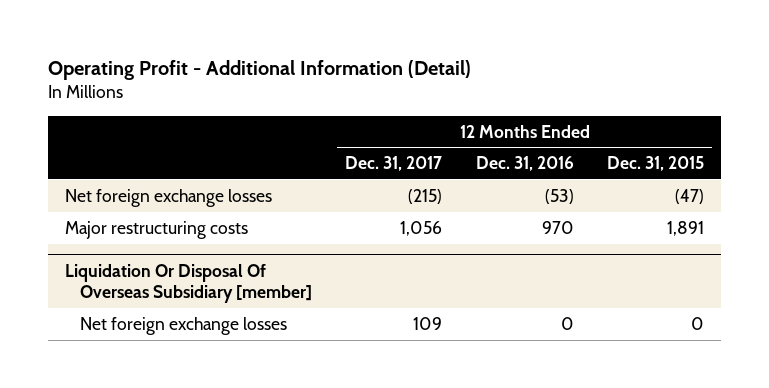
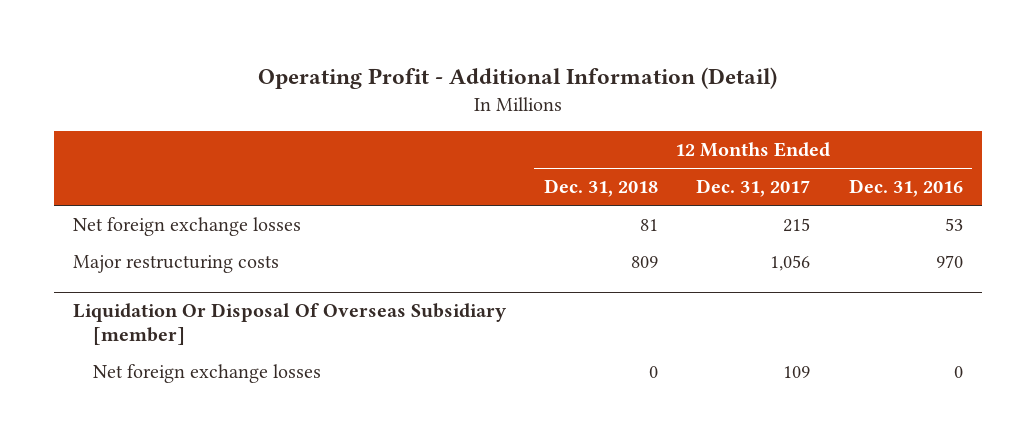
- | 12 Months Ended Dec. 31, 2017 | 12 Months Ended Dec. 31, 2016 | 12 Months Ended Dec. 31, 2015
+ | 12 Months Ended Dec. 31, 2018 | 12 Months Ended Dec. 31, 2017 | 12 Months Ended Dec. 31, 2016
- Net foreign exchange losses | (215) | (53) | (47)
+ Net foreign exchange losses | 81 | 215 | 53

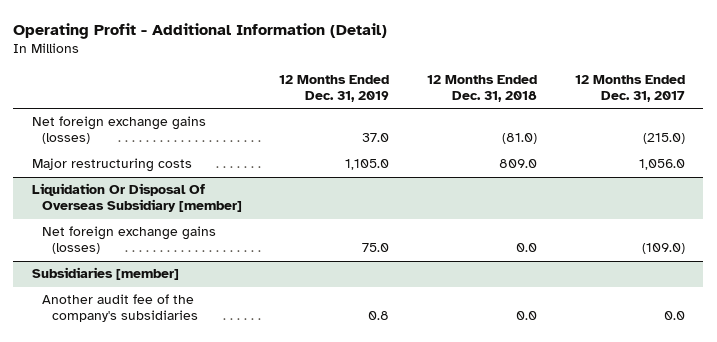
- | 12 Months Ended Dec. 31, 2018 | 12 Months Ended Dec. 31, 2017 | 12 Months Ended Dec. 31, 2016
+ | 12 Months Ended Dec. 31, 2019 | 12 Months Ended Dec. 31, 2018 | 12 Months Ended Dec. 31, 2017
- Net foreign exchange losses | 81 | 215 | 53
- Major restructuring costs | 809 | 1,056 | 970
+ Net foreign exchange gains (losses) | 37.0 | (81.0) | (215.0)
+ Major restructuring costs | 1,105.0 | 809.0 | 1,056.0
@ Liquidation Or Disposal Of Overseas Subsidiary [member]
- Net foreign exchange losses | 0 | 109 | 0
+ Net foreign exchange gains (losses) | 75.0 | 0.0 | (109.0)
+ Subsidiaries [member]
+ Another audit fee of the company's subsidiaries | 0.8 | 0.0 | 0.0

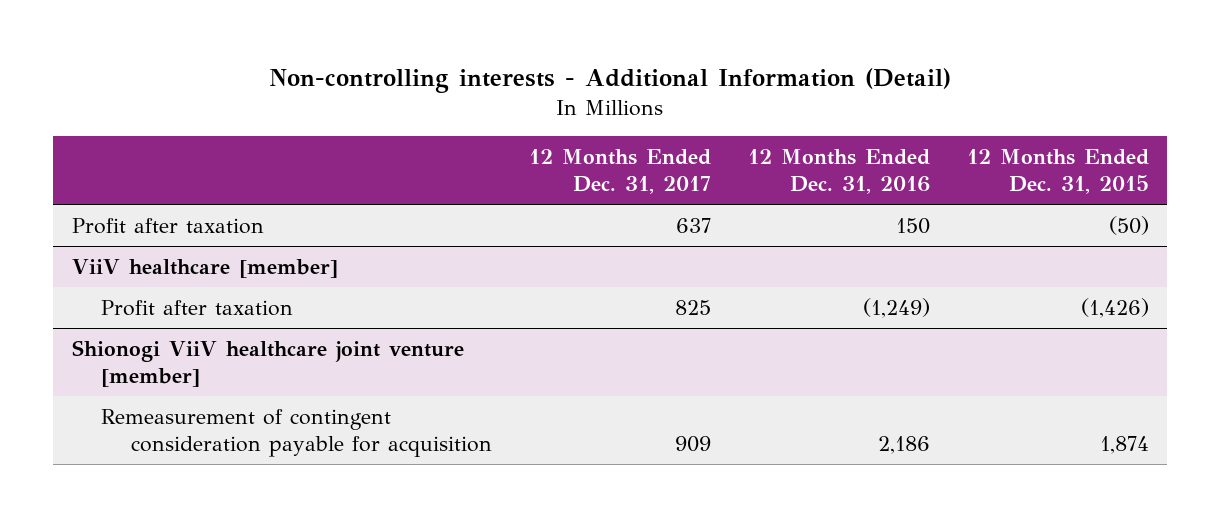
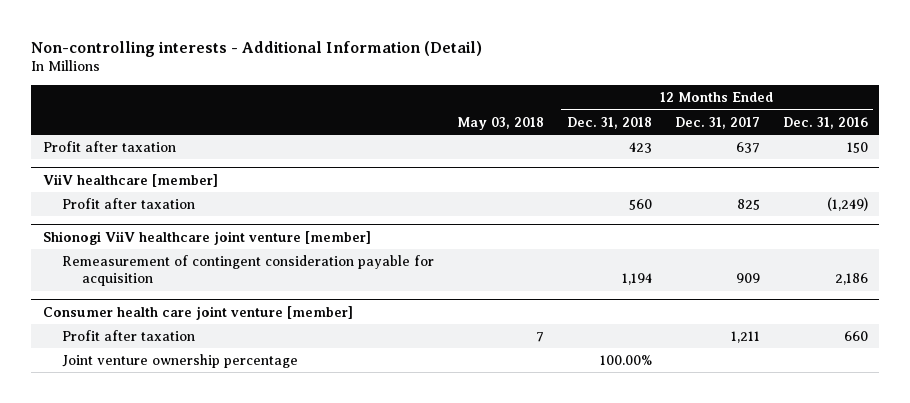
- | 12 Months Ended Dec. 31, 2017 | 12 Months Ended Dec. 31, 2016 | 12 Months Ended Dec. 31, 2015
+ | May 03, 2018 | 12 Months Ended Dec. 31, 2018 | 12 Months Ended Dec. 31, 2017 | 12 Months Ended Dec. 31, 2016
+ Consumer health care joint venture [member]
+ Profit after taxation | 7 | | 1,211 | 660
+ Joint venture ownership percentage | | 100.00% | |

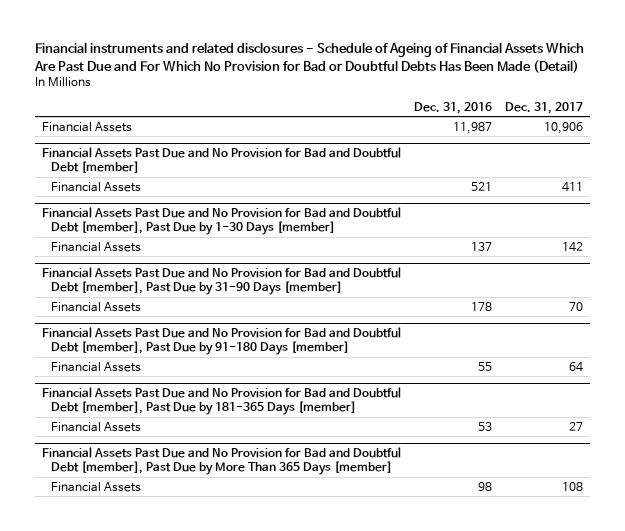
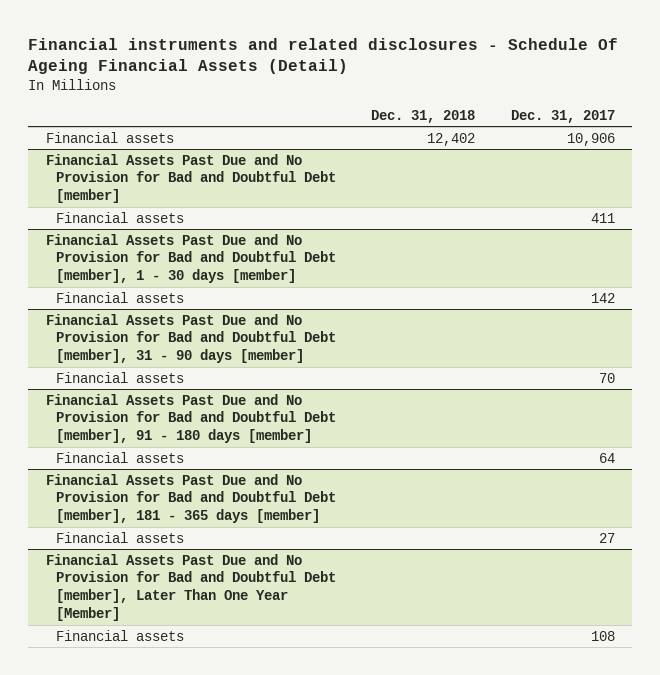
- Financial instruments and related disclosures - Schedule of Ageing of Financial Assets Which Are Past Due and For Which No Provision for Bad or Doubtful Debts Has Been Made (Detail)
+ Financial instruments and related disclosures - Schedule Of Ageing Financial Assets (Detail)
- | Dec. 31, 2016 | Dec. 31, 2017
+ | Dec. 31, 2018 | Dec. 31, 2017
- Financial Assets | 11,987 | 10,906
+ Financial assets | 12,402 | 10,906
@ Financial Assets Past Due and No Provision for Bad and Doubtful Debt [member]
- Financial Assets | 521 | 411
- Financial Assets Past Due and No Provision for Bad and Doubtful Debt [member], Past Due by 1-30 Days [member]
- Financial Assets | 137 | 142
- Financial Assets Past Due and No Provision for Bad and Doubtful Debt [member], Past Due by 31-90 Days [member]
- Financial Assets | 178 | 70
- Financial Assets Past Due and No Provision for Bad and Doubtful Debt [member], Past Due by 91-180 Days [member]
- Financial Assets | 55 | 64
- Financial Assets Past Due and No Provision for Bad and Doubtful Debt [member], Past Due by 181-365 Days [member]
- Financial Assets | 53 | 27
- Financial Assets Past Due and No Provision for Bad and Doubtful Debt [member], Past Due by More Than 365 Days [member]
- Financial Assets | 98 | 108
@ Financial Assets Past Due and No Provision for Bad and Doubtful Debt [member]
+ Financial assets | | 411
+ Financial Assets Past Due and No Provision for Bad and Doubtful Debt [member], 1 - 30 days [member]
+ Financial assets | | 142
+ Financial Assets Past Due and No Provision for Bad and Doubtful Debt [member], 31 - 90 days [member]
+ Financial assets | | 70
+ Financial Assets Past Due and No Provision for Bad and Doubtful Debt [member], 91 - 180 days [member]
+ Financial assets | | 64
+ Financial Assets Past Due and No Provision for Bad and Doubtful Debt [member], 181 - 365 days [member]
+ Financial assets | | 27
+ Financial Assets Past Due and No Provision for Bad and Doubtful Debt [member], Later Than One Year [Member]
+ Financial assets | | 108

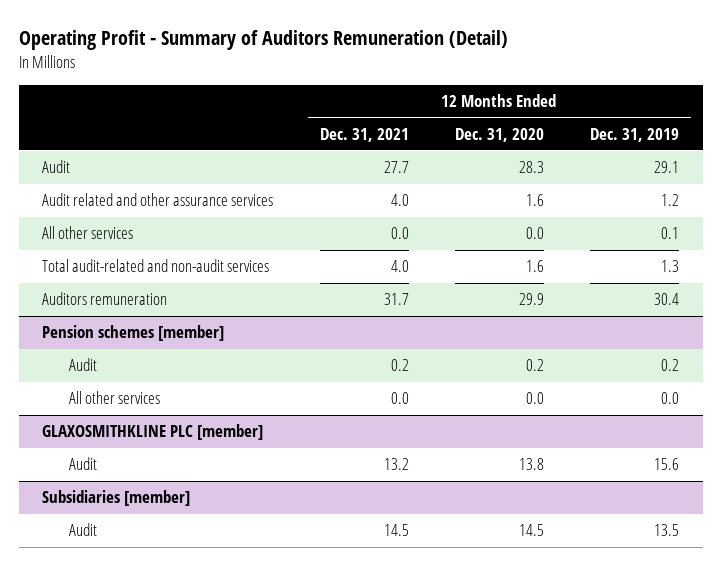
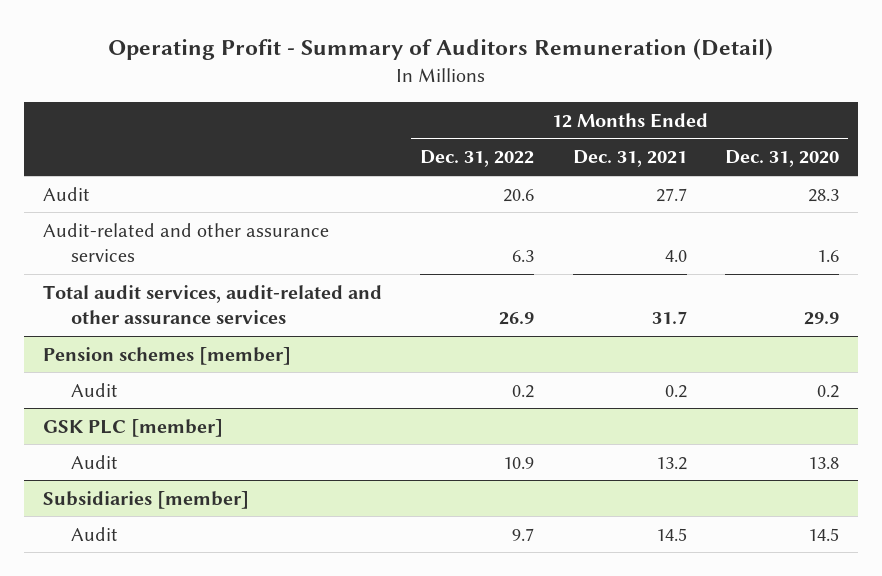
- | 12 Months Ended Dec. 31, 2021 | 12 Months Ended Dec. 31, 2020 | 12 Months Ended Dec. 31, 2019
+ | 12 Months Ended Dec. 31, 2022 | 12 Months Ended Dec. 31, 2021 | 12 Months Ended Dec. 31, 2020
- Audit related and other assurance services | 4.0 | 1.6 | 1.2
- All other services | 0.0 | 0.0 | 0.1
- Total audit-related and non-audit services | 4.0 | 1.6 | 1.3
- Auditors remuneration | 31.7 | 29.9 | 30.4
+ Audit-related and other assurance services | 6.3 | 4.0 | 1.6
+ Total audit services, audit-related and other assurance services | 26.9 | 31.7 | 29.9
@ Pension schemes [member]
- All other services | 0.0 | 0.0 | 0.0
- GLAXOSMITHKLINE PLC [member]
+ GSK PLC [member]

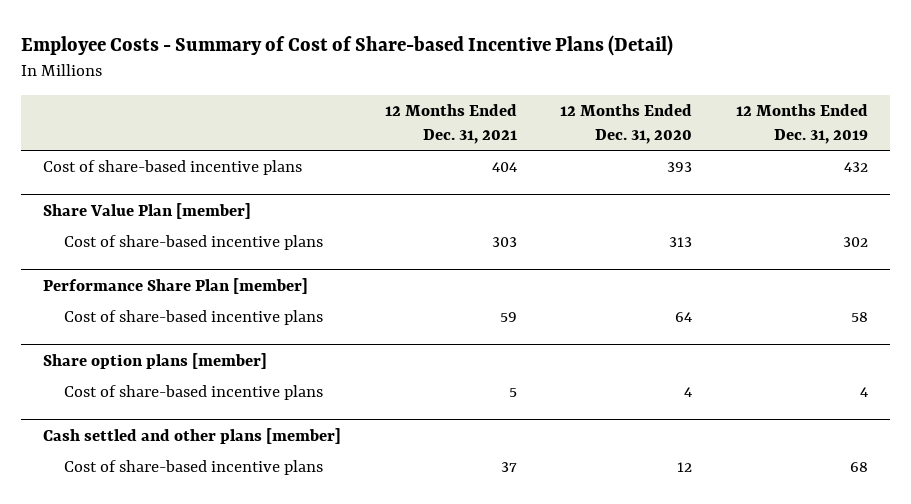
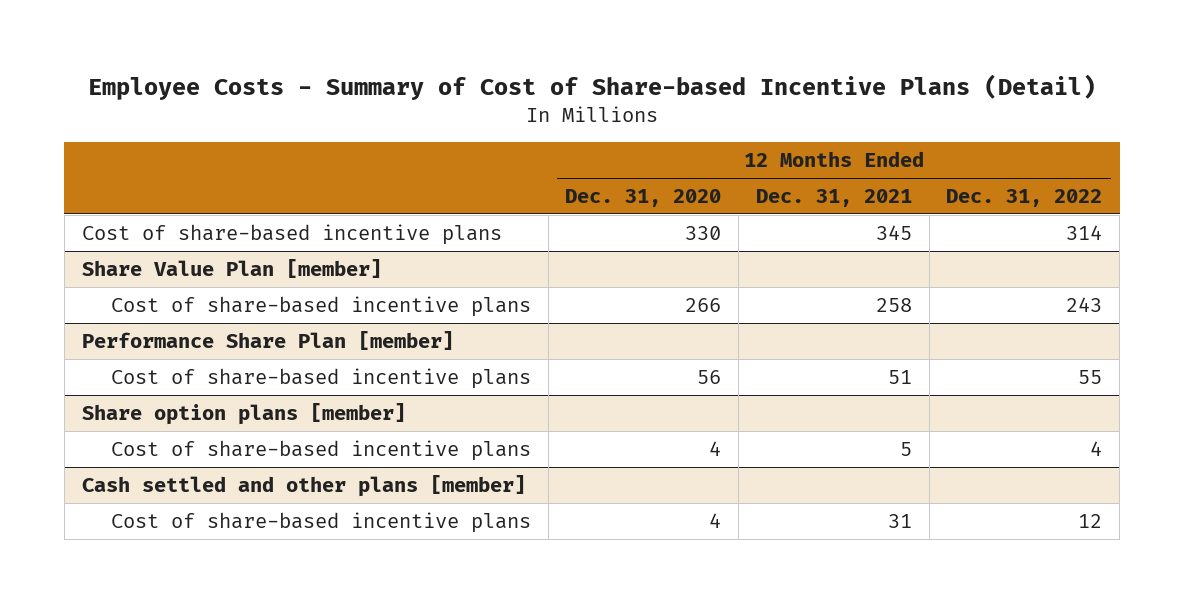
- | 12 Months Ended Dec. 31, 2021 | 12 Months Ended Dec. 31, 2020 | 12 Months Ended Dec. 31, 2019
+ | 12 Months Ended Dec. 31, 2020 | 12 Months Ended Dec. 31, 2021 | 12 Months Ended Dec. 31, 2022
- Cost of share-based incentive plans | 404 | 393 | 432
+ Cost of share-based incentive plans | 330 | 345 | 314
@ Share Value Plan [member]
- Cost of share-based incentive plans | 303 | 313 | 302
+ Cost of share-based incentive plans | 266 | 258 | 243
@ Performance Share Plan [member]
- Cost of share-based incentive plans | 59 | 64 | 58
+ Cost of share-based incentive plans | 56 | 51 | 55
@ Cash settled and other plans [member]
- Cost of share-based incentive plans | 37 | 12 | 68
+ Cost of share-based incentive plans | 4 | 31 | 12

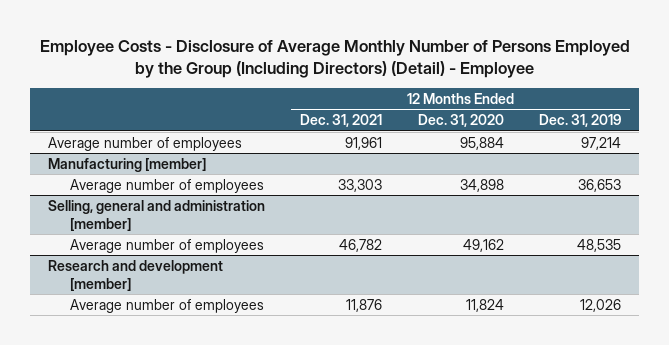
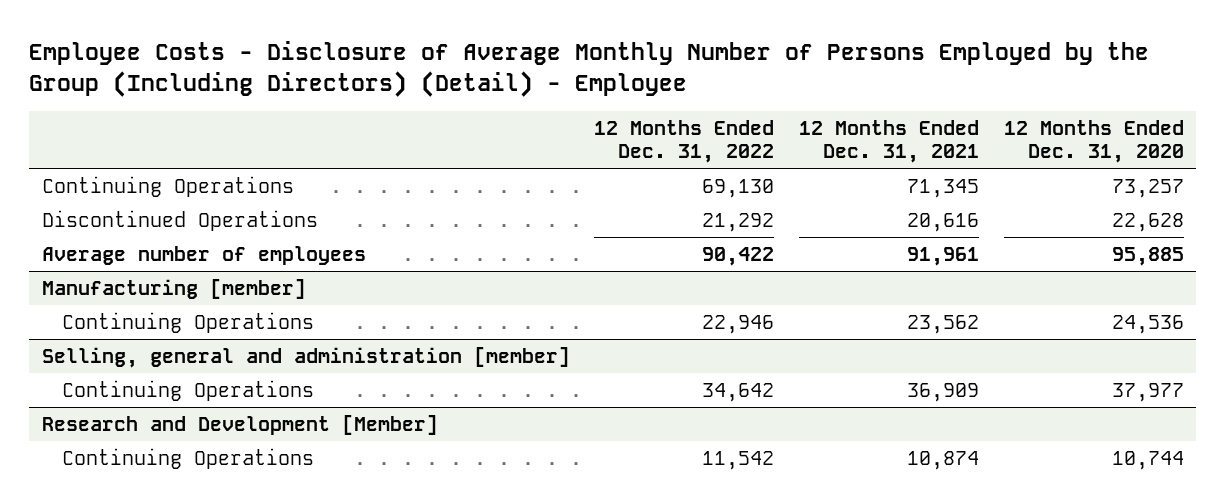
- | 12 Months Ended Dec. 31, 2021 | 12 Months Ended Dec. 31, 2020 | 12 Months Ended Dec. 31, 2019
+ | 12 Months Ended Dec. 31, 2022 | 12 Months Ended Dec. 31, 2021 | 12 Months Ended Dec. 31, 2020
- Average number of employees | 91,961 | 95,884 | 97,214
+ Continuing Operations | 69,130 | 71,345 | 73,257
+ Discontinued Operations | 21,292 | 20,616 | 22,628
+ Average number of employees | 90,422 | 91,961 | 95,885
@ Manufacturing [member]
- Average number of employees | 33,303 | 34,898 | 36,653
+ Continuing Operations | 22,946 | 23,562 | 24,536
@ Selling, general and administration [member]
- Average number of employees | 46,782 | 49,162 | 48,535
- Research and development [member]
- Average number of employees | 11,876 | 11,824 | 12,026
@ Selling, general and administration [member]
+ Continuing Operations | 34,642 | 36,909 | 37,977
+ Research and Development [Member]
+ Continuing Operations | 11,542 | 10,874 | 10,744

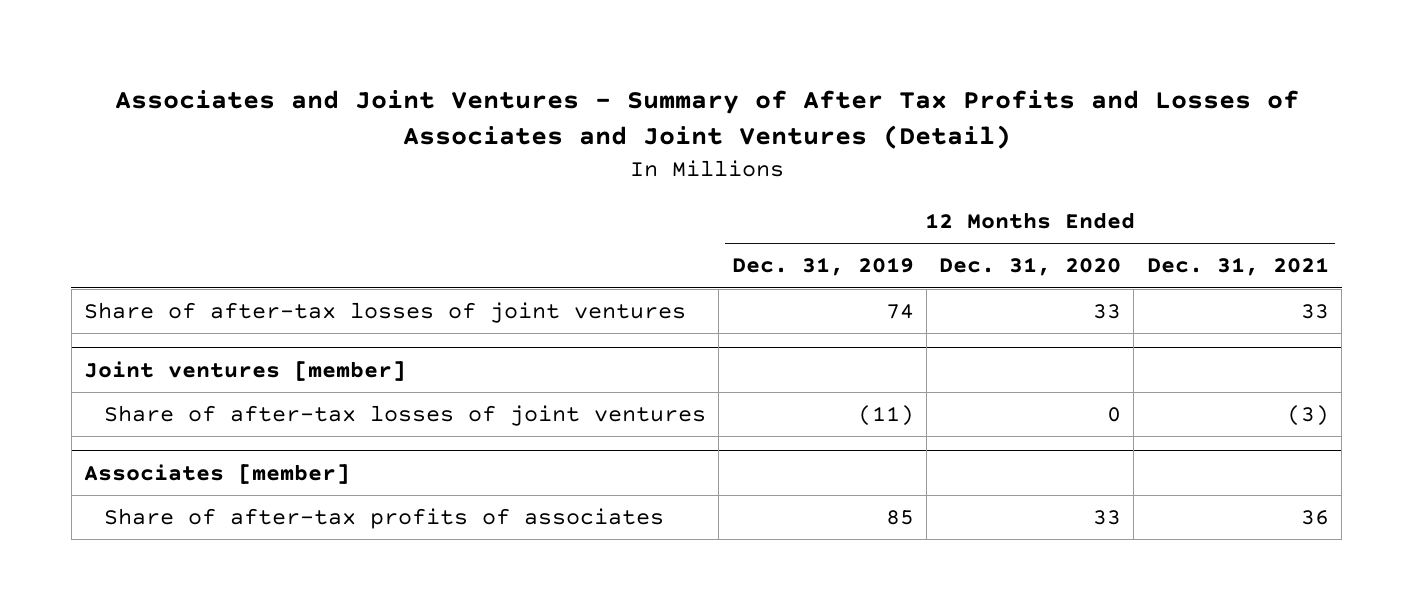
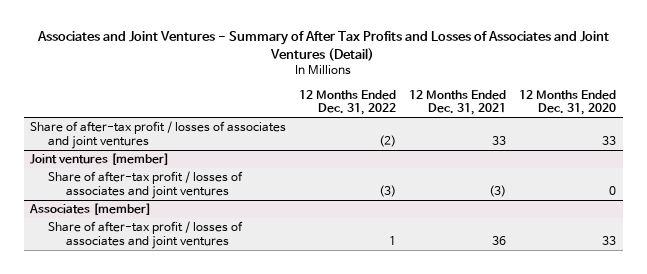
- | 12 Months Ended Dec. 31, 2019 | 12 Months Ended Dec. 31, 2020 | 12 Months Ended Dec. 31, 2021
+ | 12 Months Ended Dec. 31, 2022 | 12 Months Ended Dec. 31, 2021 | 12 Months Ended Dec. 31, 2020
- Share of after-tax losses of joint ventures | 74 | 33 | 33
+ Share of after-tax profit / losses of associates and joint ventures | (2) | 33 | 33
@ Joint ventures [member]
- Share of after-tax losses of joint ventures | (11) | 0 | (3)
+ Share of after-tax profit / losses of associates and joint ventures | (3) | (3) | 0
@ Associates [member]
- Share of after-tax profits of associates | 85 | 33 | 36
+ Share of after-tax profit / losses of associates and joint ventures | 1 | 36 | 33

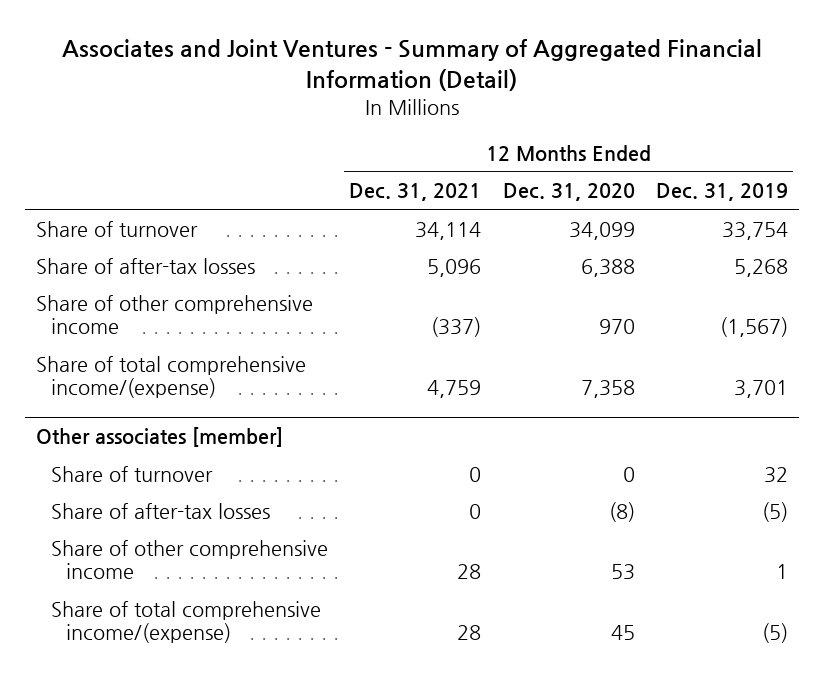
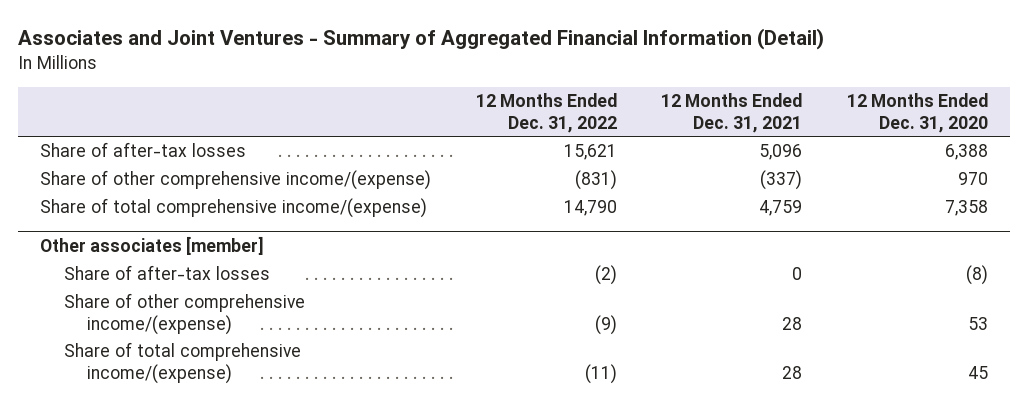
- | 12 Months Ended Dec. 31, 2021 | 12 Months Ended Dec. 31, 2020 | 12 Months Ended Dec. 31, 2019
+ | 12 Months Ended Dec. 31, 2022 | 12 Months Ended Dec. 31, 2021 | 12 Months Ended Dec. 31, 2020
- Share of turnover | 34,114 | 34,099 | 33,754
- Share of other comprehensive income | (337) | 970 | (1,567)
+ Share of other comprehensive income/(expense) | (831) | (337) | 970
@ Other associates [member]
- Share of turnover | 0 | 0 | 32
- Share of other comprehensive income | 28 | 53 | 1
+ Share of other comprehensive income/(expense) | (9) | 28 | 53

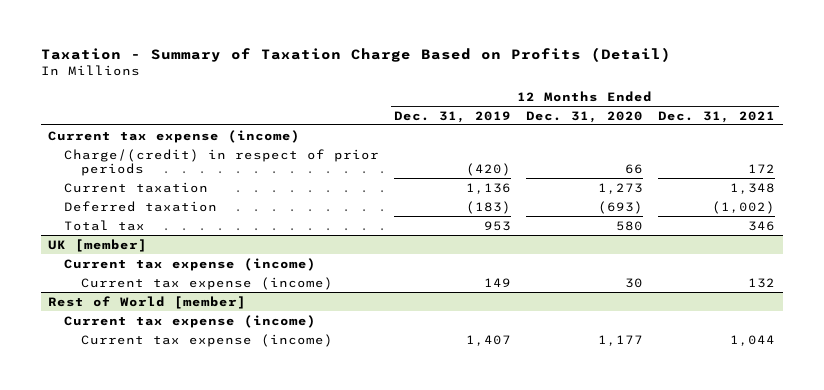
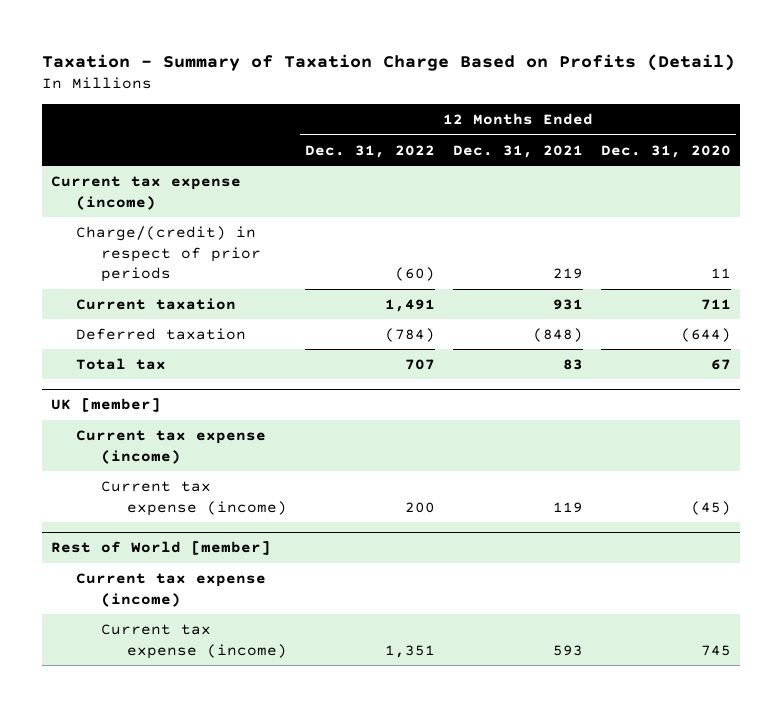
- | 12 Months Ended Dec. 31, 2019 | 12 Months Ended Dec. 31, 2020 | 12 Months Ended Dec. 31, 2021
+ | 12 Months Ended Dec. 31, 2022 | 12 Months Ended Dec. 31, 2021 | 12 Months Ended Dec. 31, 2020
- Charge/(credit) in respect of prior periods | (420) | 66 | 172
- Current taxation | 1,136 | 1,273 | 1,348
- Deferred taxation | (183) | (693) | (1,002)
- Total tax | 953 | 580 | 346
+ Charge/(credit) in respect of prior periods | (60) | 219 | 11
+ Current taxation | 1,491 | 931 | 711
+ Deferred taxation | (784) | (848) | (644)
+ Total tax | 707 | 83 | 67
@ UK [member]
- Current tax expense (income) | 149 | 30 | 132
+ Current tax expense (income) | 200 | 119 | (45)
@ Rest of World [member]
- Current tax expense (income) | 1,407 | 1,177 | 1,044
+ Current tax expense (income) | 1,351 | 593 | 745

